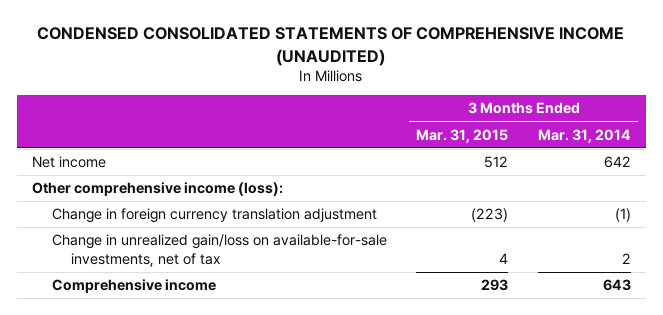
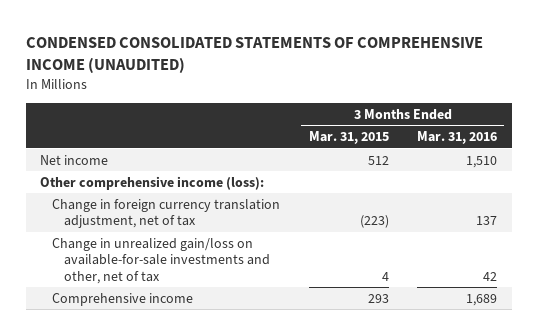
- | 3 Months Ended Mar. 31, 2015 | 3 Months Ended Mar. 31, 2014
+ | 3 Months Ended Mar. 31, 2015 | 3 Months Ended Mar. 31, 2016
- Change in foreign currency translation adjustment | (223) | (1)
- Change in unrealized gain/loss on available-for-sale investments, net of tax | 4 | 2
+ Change in foreign currency translation adjustment, net of tax | (223) | 137
+ Change in unrealized gain/loss on available-for-sale investments and other, net of tax | 4 | 42

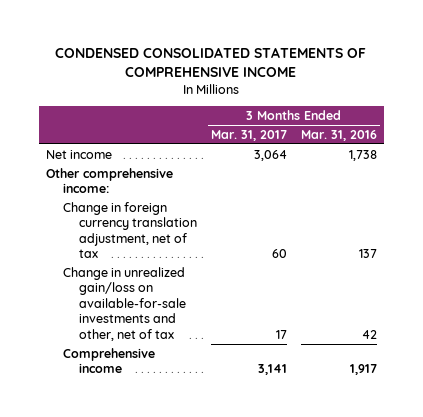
- CONDENSED CONSOLIDATED STATEMENTS OF COMPREHENSIVE INCOME (UNAUDITED)
+ CONDENSED CONSOLIDATED STATEMENTS OF COMPREHENSIVE INCOME
- | 3 Months Ended Mar. 31, 2015 | 3 Months Ended Mar. 31, 2016
+ | 3 Months Ended Mar. 31, 2017 | 3 Months Ended Mar. 31, 2016
- Net income | 512 | 1,510
- Other comprehensive income (loss):
+ Net income | 3,064 | 1,738
+ Other comprehensive income:
- Comprehensive income | 293 | 1,689
+ Comprehensive income | 3,141 | 1,917

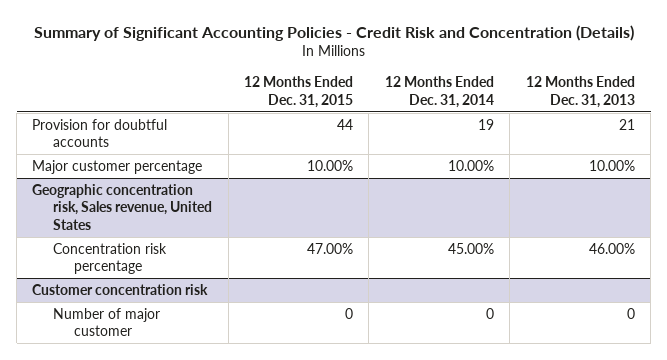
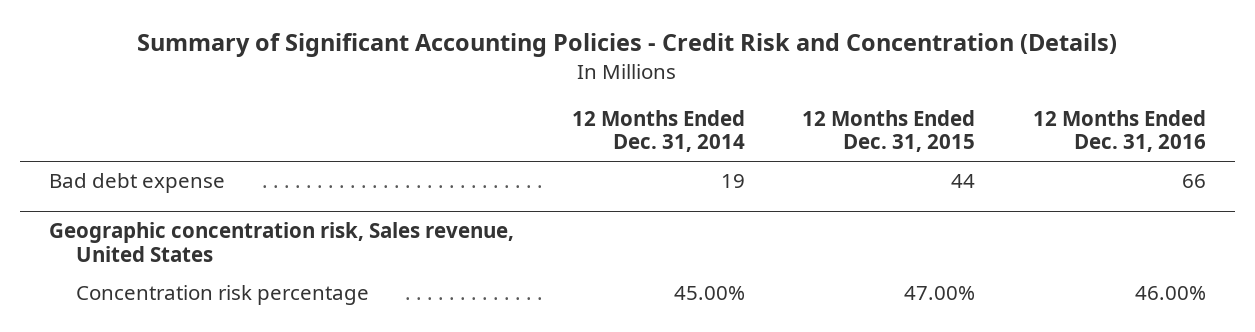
- | 12 Months Ended Dec. 31, 2015 | 12 Months Ended Dec. 31, 2014 | 12 Months Ended Dec. 31, 2013
+ | 12 Months Ended Dec. 31, 2014 | 12 Months Ended Dec. 31, 2015 | 12 Months Ended Dec. 31, 2016
- Provision for doubtful accounts | 44 | 19 | 21
- Major customer percentage | 10.00% | 10.00% | 10.00%
+ Bad debt expense | 19 | 44 | 66
- Customer concentration risk
- Number of major customer | 0 | 0 | 0

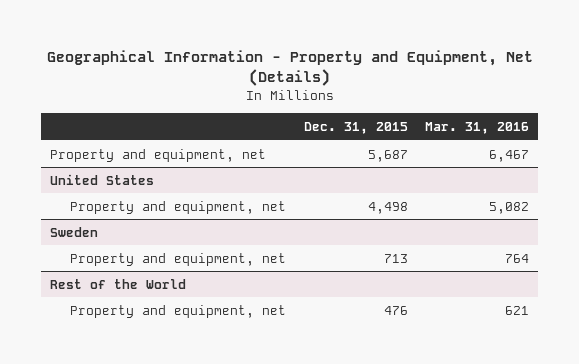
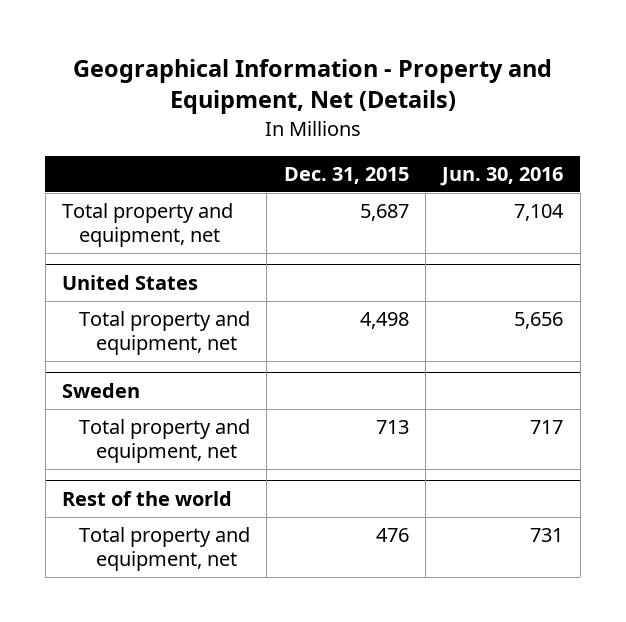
- | Dec. 31, 2015 | Mar. 31, 2016
+ | Dec. 31, 2015 | Jun. 30, 2016
- Property and equipment, net | 5,687 | 6,467
+ Total property and equipment, net | 5,687 | 7,104
@ United States
- Property and equipment, net | 4,498 | 5,082
+ Total property and equipment, net | 4,498 | 5,656
@ Sweden
- Property and equipment, net | 713 | 764
- Rest of the World
- Property and equipment, net | 476 | 621
@ Sweden
+ Total property and equipment, net | 713 | 717
+ Rest of the world
+ Total property and equipment, net | 476 | 731

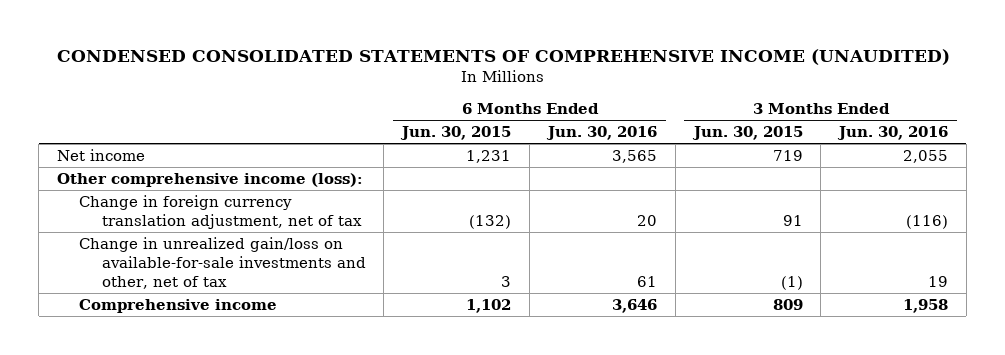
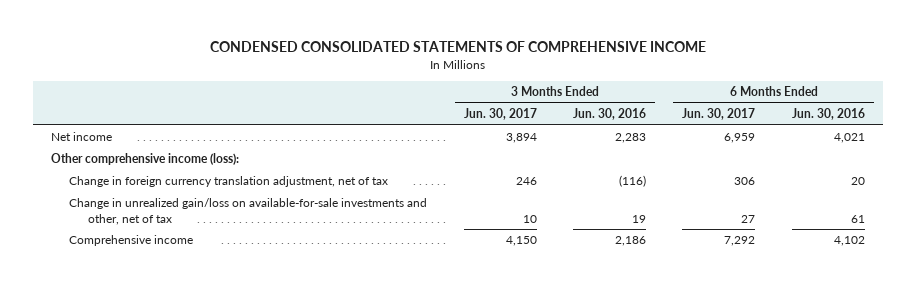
- CONDENSED CONSOLIDATED STATEMENTS OF COMPREHENSIVE INCOME (UNAUDITED)
+ CONDENSED CONSOLIDATED STATEMENTS OF COMPREHENSIVE INCOME
- | 6 Months Ended Jun. 30, 2015 | 6 Months Ended Jun. 30, 2016 | 3 Months Ended Jun. 30, 2015 | 3 Months Ended Jun. 30, 2016
+ | 3 Months Ended Jun. 30, 2017 | 3 Months Ended Jun. 30, 2016 | 6 Months Ended Jun. 30, 2017 | 6 Months Ended Jun. 30, 2016
- Net income | 1,231 | 3,565 | 719 | 2,055
+ Net income | 3,894 | 2,283 | 6,959 | 4,021
- Comprehensive income | 1,102 | 3,646 | 809 | 1,958
+ Comprehensive income | 4,150 | 2,186 | 7,292 | 4,102

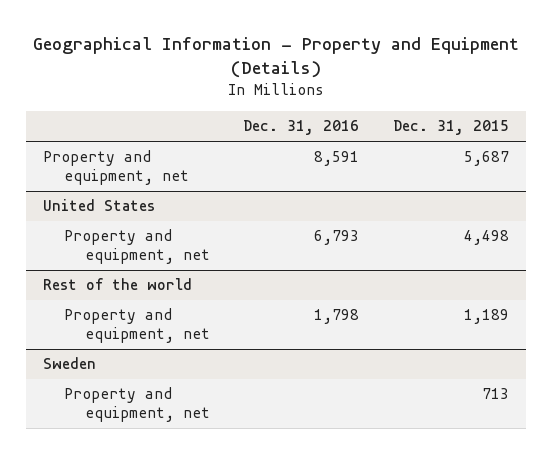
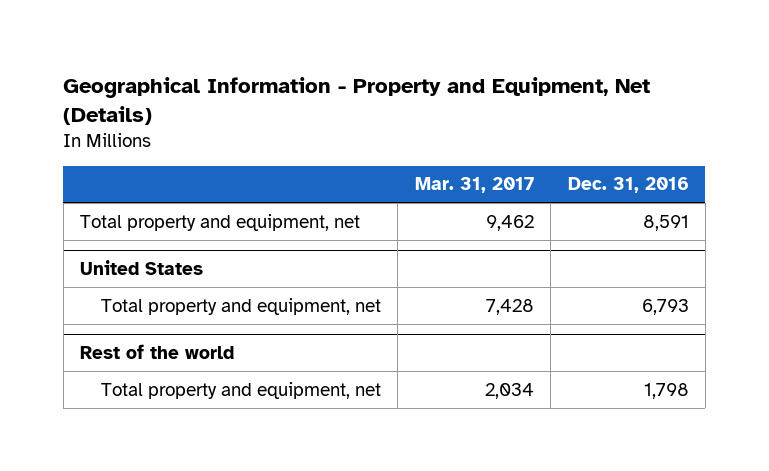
- Geographical Information - Property and Equipment (Details)
+ Geographical Information - Property and Equipment, Net (Details)
- | Dec. 31, 2016 | Dec. 31, 2015
+ | Mar. 31, 2017 | Dec. 31, 2016
- Property and equipment, net | 8,591 | 5,687
+ Total property and equipment, net | 9,462 | 8,591
@ United States
- Property and equipment, net | 6,793 | 4,498
+ Total property and equipment, net | 7,428 | 6,793
@ Rest of the world
- Property and equipment, net | 1,798 | 1,189
- Sweden
- Property and equipment, net | | 713
@ Rest of the world
+ Total property and equipment, net | 2,034 | 1,798

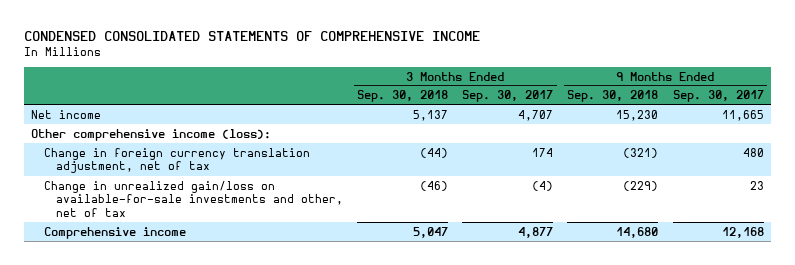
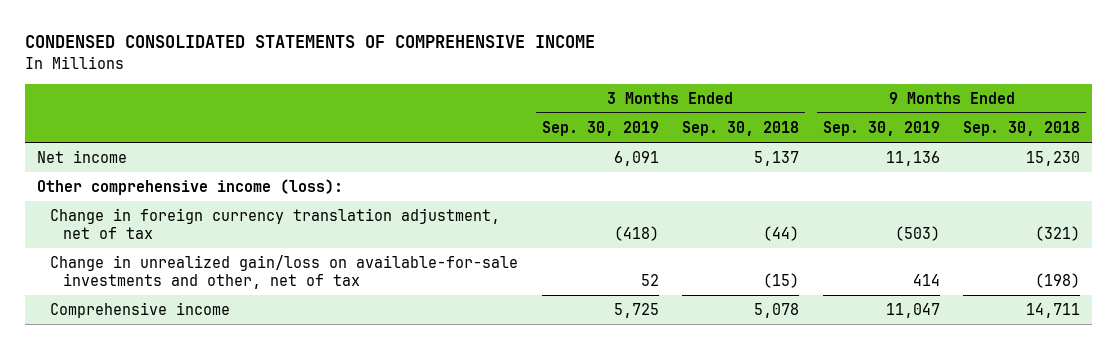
- | 3 Months Ended Sep. 30, 2018 | 3 Months Ended Sep. 30, 2017 | 9 Months Ended Sep. 30, 2018 | 9 Months Ended Sep. 30, 2017
+ | 3 Months Ended Sep. 30, 2019 | 3 Months Ended Sep. 30, 2018 | 9 Months Ended Sep. 30, 2019 | 9 Months Ended Sep. 30, 2018
- Change in unrealized gain/loss on available-for-sale investments and other, net of tax | (46) | (4) | (229) | 23
- Comprehensive income | 5,047 | 4,877 | 14,680 | 12,168
+ Change in unrealized gain/loss on available-for-sale investments and other, net of tax | 52 | (15) | 414 | (198)
+ Comprehensive income | 5,725 | 5,078 | 11,047 | 14,711

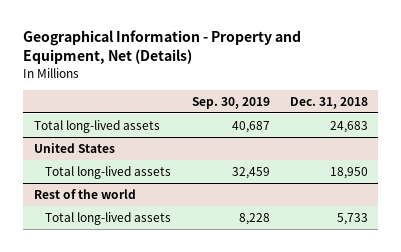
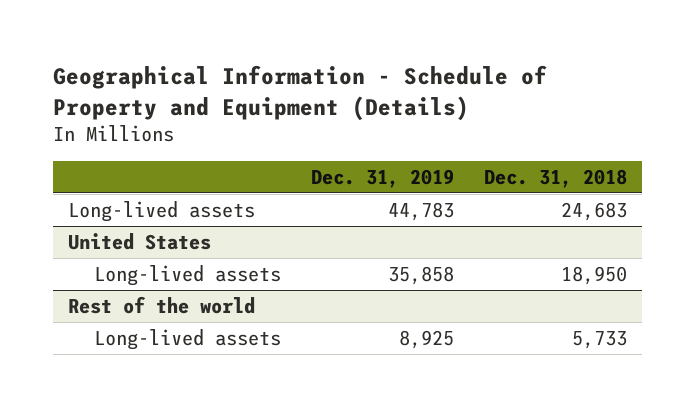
- Geographical Information - Property and Equipment, Net (Details)
+ Geographical Information - Schedule of Property and Equipment (Details)
- | Sep. 30, 2019 | Dec. 31, 2018
+ | Dec. 31, 2019 | Dec. 31, 2018
- Total long-lived assets | 40,687 | 24,683
+ Long-lived assets | 44,783 | 24,683
@ United States
- Total long-lived assets | 32,459 | 18,950
+ Long-lived assets | 35,858 | 18,950
@ Rest of the world
- Total long-lived assets | 8,228 | 5,733
+ Long-lived assets | 8,925 | 5,733

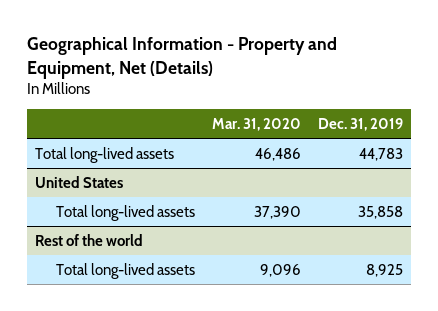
- Geographical Information - Schedule of Property and Equipment (Details)
+ Geographical Information - Property and Equipment, Net (Details)
- | Dec. 31, 2019 | Dec. 31, 2018
+ | Mar. 31, 2020 | Dec. 31, 2019
- Long-lived assets | 44,783 | 24,683
+ Total long-lived assets | 46,486 | 44,783
@ United States
- Long-lived assets | 35,858 | 18,950
+ Total long-lived assets | 37,390 | 35,858
@ Rest of the world
- Long-lived assets | 8,925 | 5,733
+ Total long-lived assets | 9,096 | 8,925

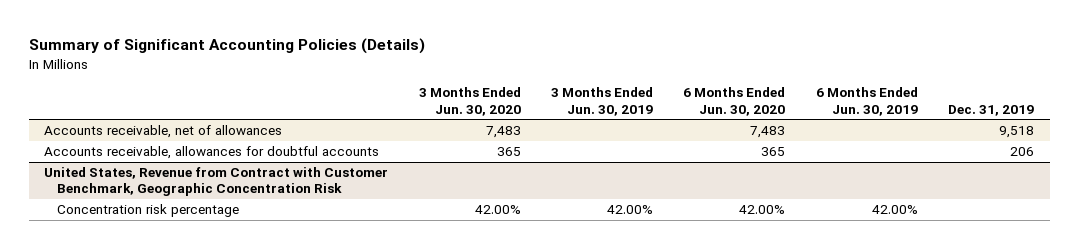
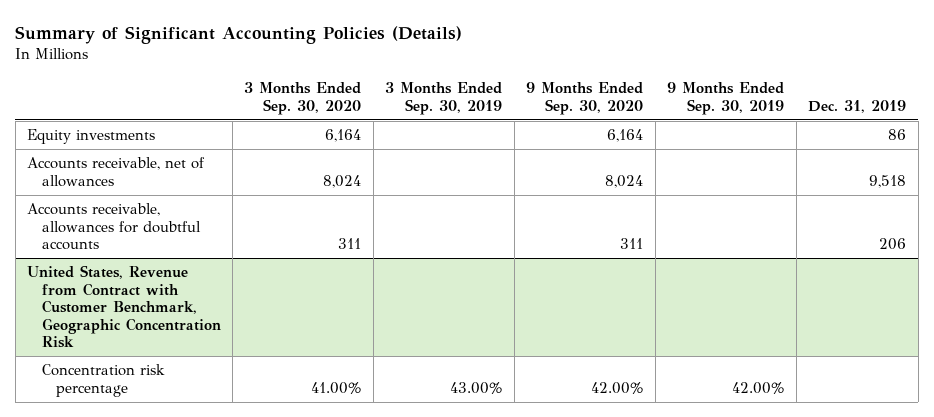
- | 3 Months Ended Jun. 30, 2020 | 3 Months Ended Jun. 30, 2019 | 6 Months Ended Jun. 30, 2020 | 6 Months Ended Jun. 30, 2019 | Dec. 31, 2019
+ | 3 Months Ended Sep. 30, 2020 | 3 Months Ended Sep. 30, 2019 | 9 Months Ended Sep. 30, 2020 | 9 Months Ended Sep. 30, 2019 | Dec. 31, 2019
+ Equity investments | 6,164 | | 6,164 | | 86

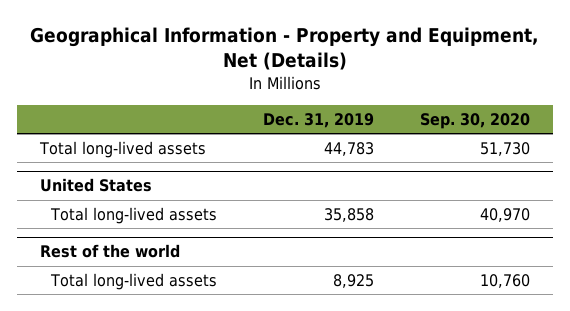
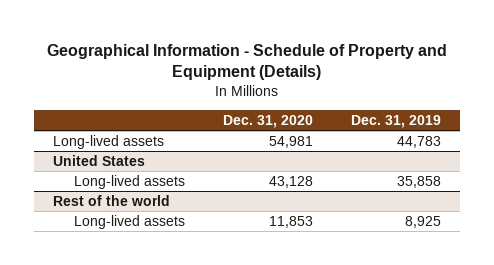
- Geographical Information - Property and Equipment, Net (Details)
+ Geographical Information - Schedule of Property and Equipment (Details)
- | Dec. 31, 2019 | Sep. 30, 2020
+ | Dec. 31, 2020 | Dec. 31, 2019
- Total long-lived assets | 44,783 | 51,730
+ Long-lived assets | 54,981 | 44,783
@ United States
- Total long-lived assets | 35,858 | 40,970
+ Long-lived assets | 43,128 | 35,858
@ Rest of the world
- Total long-lived assets | 8,925 | 10,760
+ Long-lived assets | 11,853 | 8,925

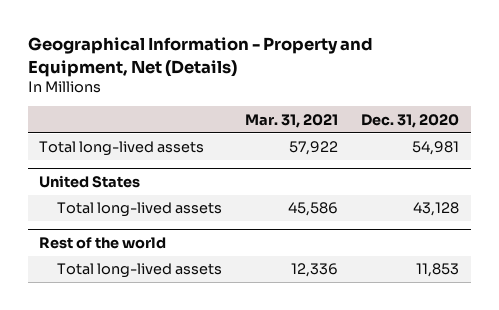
- Geographical Information - Schedule of Property and Equipment (Details)
+ Geographical Information - Property and Equipment, Net (Details)
- | Dec. 31, 2020 | Dec. 31, 2019
+ | Mar. 31, 2021 | Dec. 31, 2020
- Long-lived assets | 54,981 | 44,783
+ Total long-lived assets | 57,922 | 54,981
@ United States
- Long-lived assets | 43,128 | 35,858
+ Total long-lived assets | 45,586 | 43,128
@ Rest of the world
- Long-lived assets | 11,853 | 8,925
+ Total long-lived assets | 12,336 | 11,853

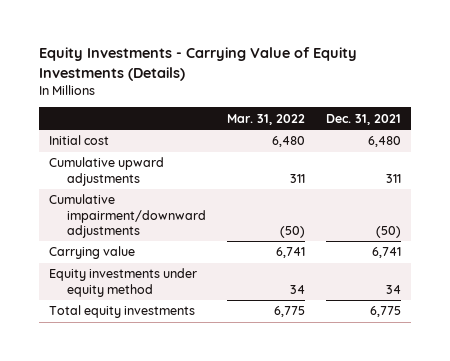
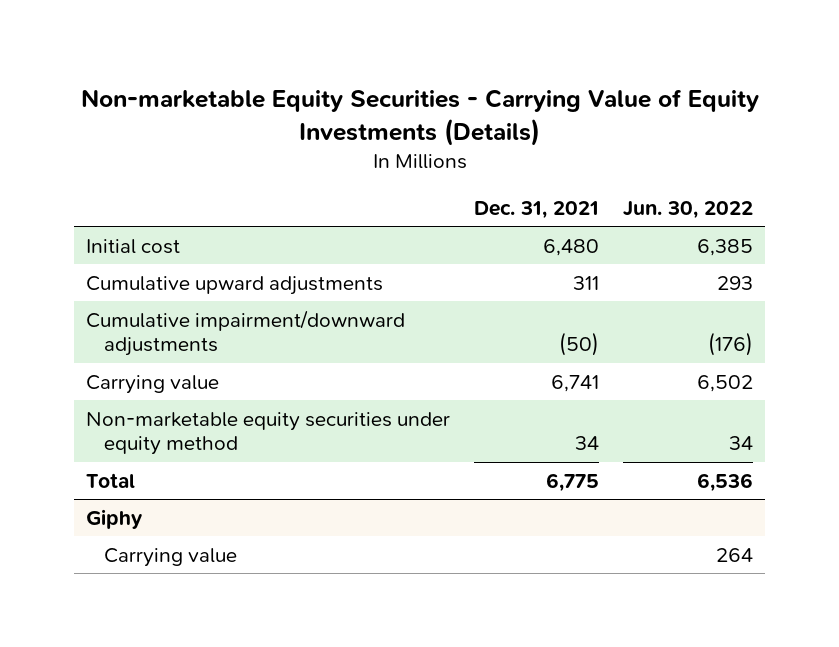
- Equity Investments - Carrying Value of Equity Investments (Details)
+ Non-marketable Equity Securities - Carrying Value of Equity Investments (Details)
- | Mar. 31, 2022 | Dec. 31, 2021
+ | Dec. 31, 2021 | Jun. 30, 2022
- Equity investments under equity method | 34 | 34
- Total equity investments | 6,775 | 6,775
+ Non-marketable equity securities under equity method | 34 | 34
+ Total | 6,775 | 6,536
+ Giphy
+ Carrying value | | 264

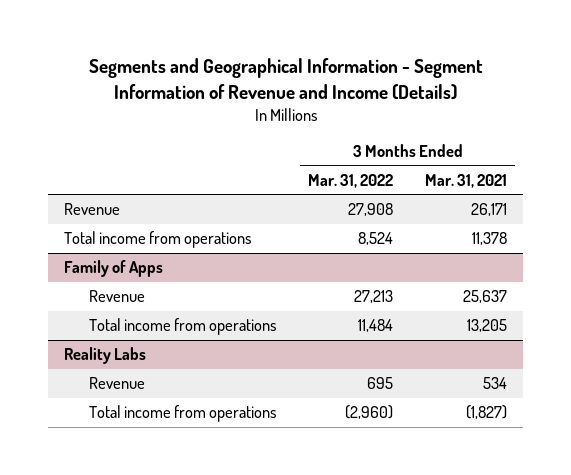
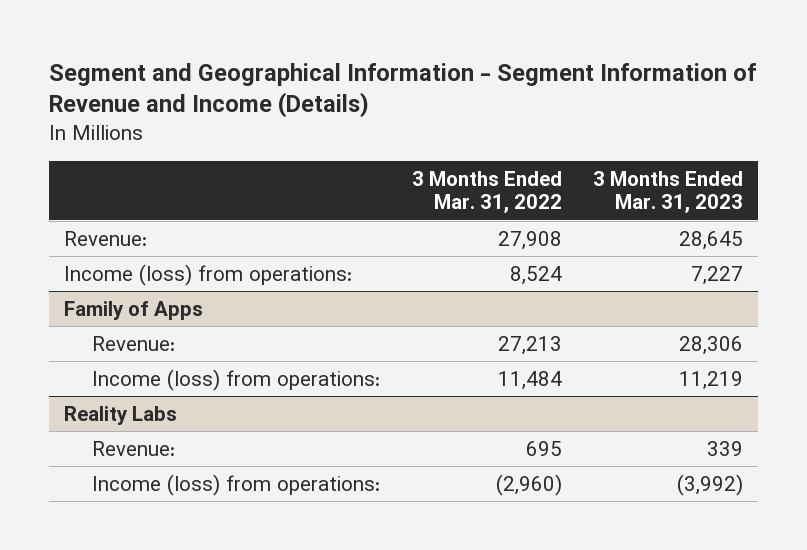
- Segments and Geographical Information - Segment Information of Revenue and Income (Details)
+ Segment and Geographical Information - Segment Information of Revenue and Income (Details)
- | 3 Months Ended Mar. 31, 2022 | 3 Months Ended Mar. 31, 2021
+ | 3 Months Ended Mar. 31, 2022 | 3 Months Ended Mar. 31, 2023
- Revenue | 27,908 | 26,171
- Total income from operations | 8,524 | 11,378
+ Revenue: | 27,908 | 28,645
+ Income (loss) from operations: | 8,524 | 7,227
@ Family of Apps
- Revenue | 27,213 | 25,637
- Total income from operations | 11,484 | 13,205
+ Revenue: | 27,213 | 28,306
+ Income (loss) from operations: | 11,484 | 11,219
@ Reality Labs
- Revenue | 695 | 534
- Total income from operations | (2,960) | (1,827)
+ Revenue: | 695 | 339
+ Income (loss) from operations: | (2,960) | (3,992)

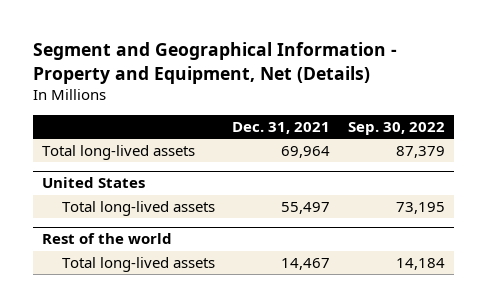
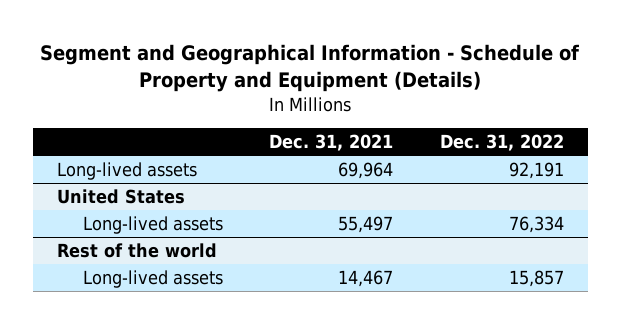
- Segment and Geographical Information - Property and Equipment, Net (Details)
+ Segment and Geographical Information - Schedule of Property and Equipment (Details)
- | Dec. 31, 2021 | Sep. 30, 2022
+ | Dec. 31, 2021 | Dec. 31, 2022
- Total long-lived assets | 69,964 | 87,379
+ Long-lived assets | 69,964 | 92,191
@ United States
- Total long-lived assets | 55,497 | 73,195
+ Long-lived assets | 55,497 | 76,334
@ Rest of the world
- Total long-lived assets | 14,467 | 14,184
+ Long-lived assets | 14,467 | 15,857

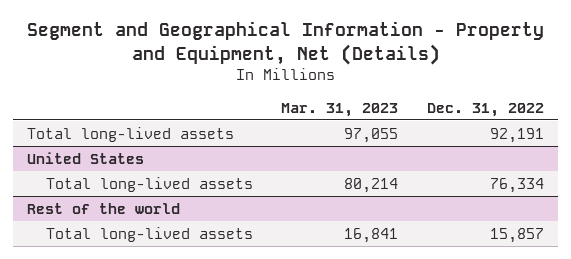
- Segment and Geographical Information - Schedule of Property and Equipment (Details)
+ Segment and Geographical Information - Property and Equipment, Net (Details)
- | Dec. 31, 2021 | Dec. 31, 2022
+ | Mar. 31, 2023 | Dec. 31, 2022
- Long-lived assets | 69,964 | 92,191
+ Total long-lived assets | 97,055 | 92,191
@ United States
- Long-lived assets | 55,497 | 76,334
+ Total long-lived assets | 80,214 | 76,334
@ Rest of the world
- Long-lived assets | 14,467 | 15,857
+ Total long-lived assets | 16,841 | 15,857

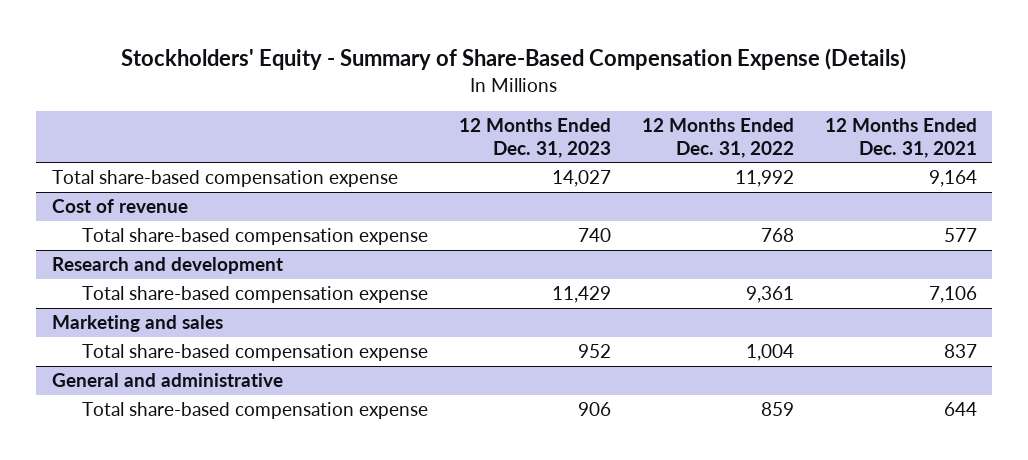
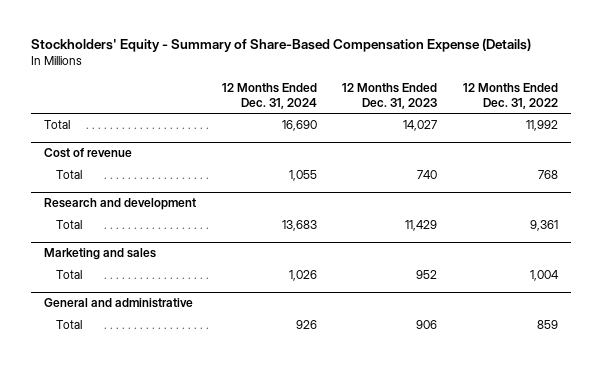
- | 12 Months Ended Dec. 31, 2023 | 12 Months Ended Dec. 31, 2022 | 12 Months Ended Dec. 31, 2021
+ | 12 Months Ended Dec. 31, 2024 | 12 Months Ended Dec. 31, 2023 | 12 Months Ended Dec. 31, 2022
- Total share-based compensation expense | 14,027 | 11,992 | 9,164
+ Total | 16,690 | 14,027 | 11,992
@ Cost of revenue
- Total share-based compensation expense | 740 | 768 | 577
+ Total | 1,055 | 740 | 768
@ Research and development
- Total share-based compensation expense | 11,429 | 9,361 | 7,106
+ Total | 13,683 | 11,429 | 9,361
@ Marketing and sales
- Total share-based compensation expense | 952 | 1,004 | 837
+ Total | 1,026 | 952 | 1,004
@ General and administrative
- Total share-based compensation expense | 906 | 859 | 644
+ Total | 926 | 906 | 859

